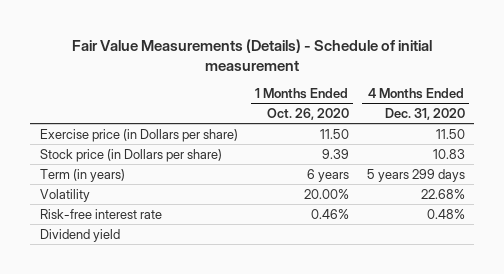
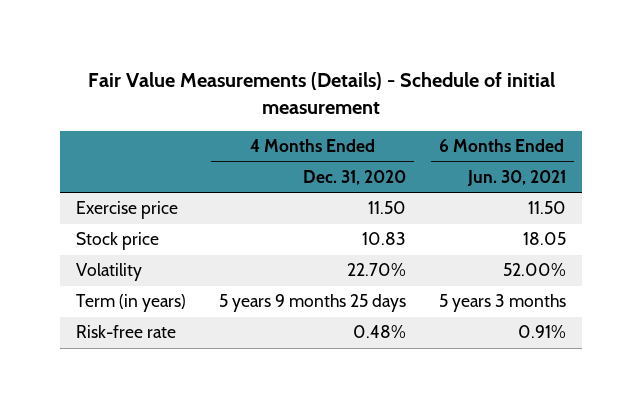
- | 1 Months Ended Oct. 26, 2020 | 4 Months Ended Dec. 31, 2020
+ | 4 Months Ended Dec. 31, 2020 | 6 Months Ended Jun. 30, 2021
- Exercise price (in Dollars per share) | 11.50 | 11.50
- Stock price (in Dollars per share) | 9.39 | 10.83
- Term (in years) | 6 years | 5 years 299 days
- Volatility | 20.00% | 22.68%
- Risk-free interest rate | 0.46% | 0.48%
- Dividend yield
+ Exercise price | 11.50 | 11.50
+ Stock price | 10.83 | 18.05
+ Volatility | 22.70% | 52.00%
+ Term (in years) | 5 years 9 months 25 days | 5 years 3 months
+ Risk-free rate | 0.48% | 0.91%

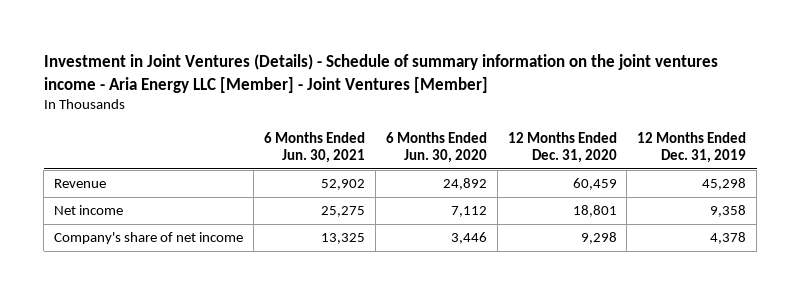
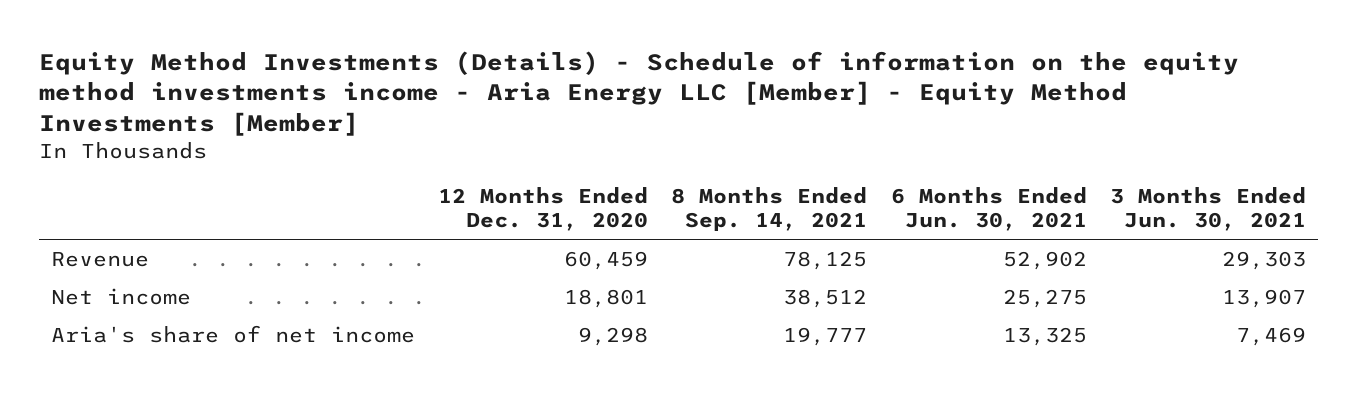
- Investment in Joint Ventures (Details) - Schedule of summary information on the joint ventures income - Aria Energy LLC [Member] - Joint Ventures [Member]
+ Equity Method Investments (Details) - Schedule of information on the equity method investments income - Aria Energy LLC [Member] - Equity Method Investments [Member]
- | 6 Months Ended Jun. 30, 2021 | 6 Months Ended Jun. 30, 2020 | 12 Months Ended Dec. 31, 2020 | 12 Months Ended Dec. 31, 2019
+ | 12 Months Ended Dec. 31, 2020 | 8 Months Ended Sep. 14, 2021 | 6 Months Ended Jun. 30, 2021 | 3 Months Ended Jun. 30, 2021
- Company's share of net income | 13,325 | 3,446 | 9,298 | 4,378
+ Aria's share of net income | 9,298 | 19,777 | 13,325 | 7,469

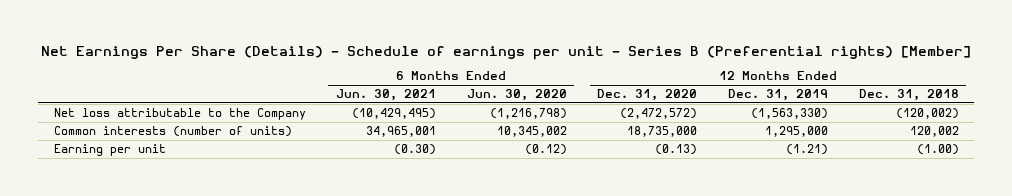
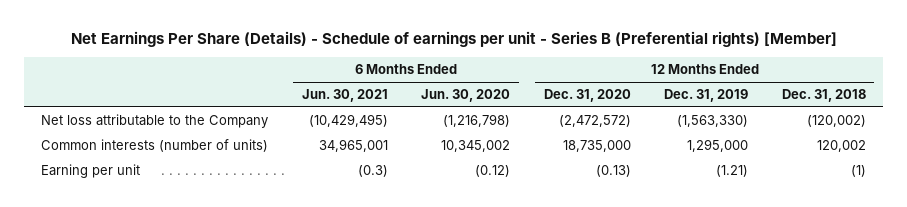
- Earning per unit | (0.30) | (0.12) | (0.13) | (1.21) | (1.00)
+ Earning per unit | (0.3) | (0.12) | (0.13) | (1.21) | (1)

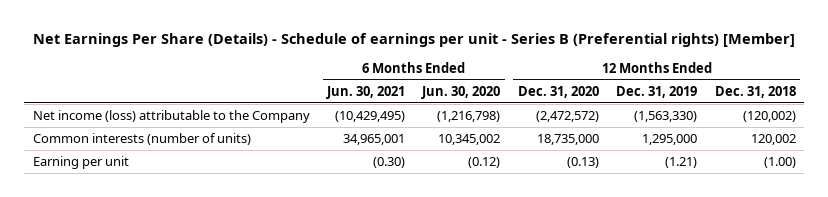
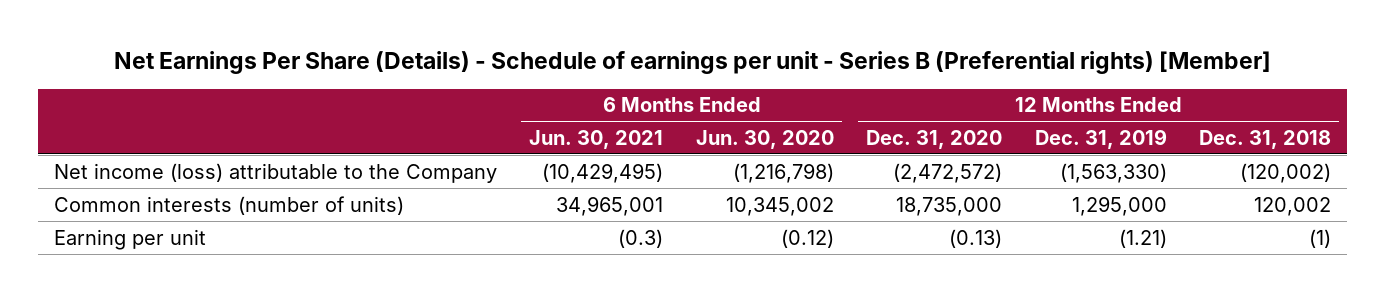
- Earning per unit | (0.30) | (0.12) | (0.13) | (1.21) | (1.00)
+ Earning per unit | (0.3) | (0.12) | (0.13) | (1.21) | (1)

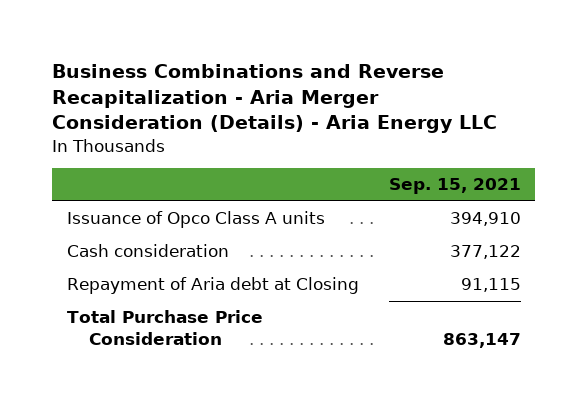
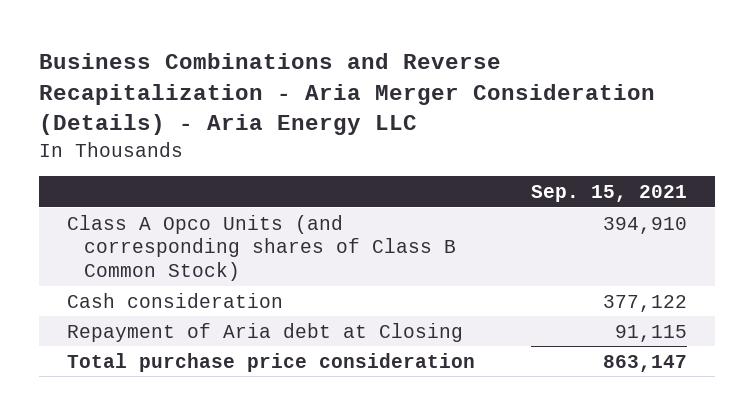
- Issuance of Opco Class A units | 394,910
+ Class A Opco Units (and corresponding shares of Class B Common Stock) | 394,910
- Total Purchase Price Consideration | 863,147
+ Total purchase price consideration | 863,147

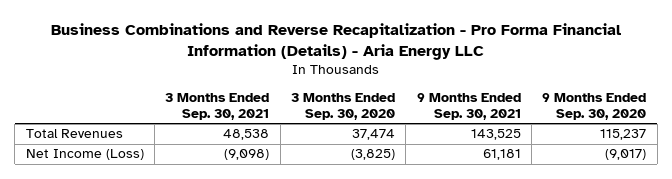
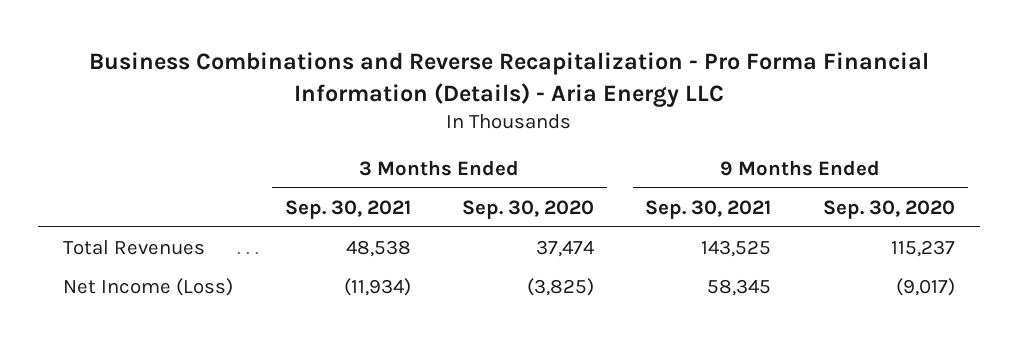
- Net Income (Loss) | (9,098) | (3,825) | 61,181 | (9,017)
+ Net Income (Loss) | (11,934) | (3,825) | 58,345 | (9,017)

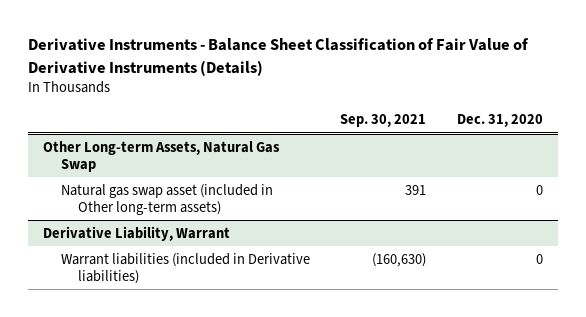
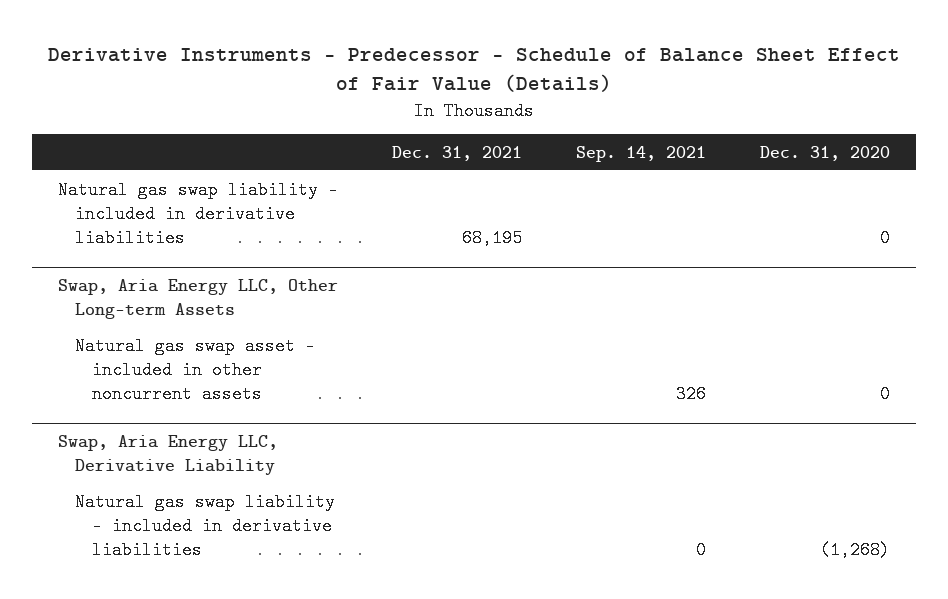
- Derivative Instruments - Balance Sheet Classification of Fair Value of Derivative Instruments (Details)
+ Derivative Instruments - Predecessor - Schedule of Balance Sheet Effect of Fair Value (Details)
- | Sep. 30, 2021 | Dec. 31, 2020
+ | Dec. 31, 2021 | Sep. 14, 2021 | Dec. 31, 2020
- Other Long-term Assets, Natural Gas Swap
- Natural gas swap asset (included in Other long-term assets) | 391 | 0
- Derivative Liability, Warrant
- Warrant liabilities (included in Derivative liabilities) | (160,630) | 0
+ Natural gas swap liability - included in derivative liabilities | 68,195 | | 0
+ Swap, Aria Energy LLC, Other Long-term Assets
+ Natural gas swap asset - included in other noncurrent assets | | 326 | 0
+ Swap, Aria Energy LLC, Derivative Liability
+ Natural gas swap liability - included in derivative liabilities | | 0 | (1,268)

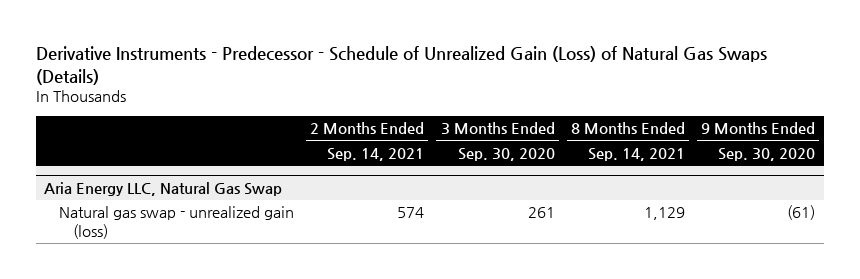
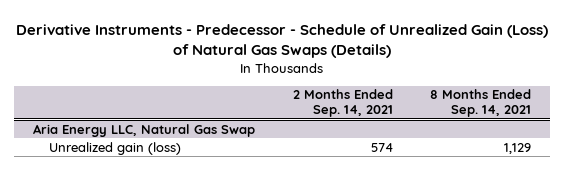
- | 2 Months Ended Sep. 14, 2021 | 3 Months Ended Sep. 30, 2020 | 8 Months Ended Sep. 14, 2021 | 9 Months Ended Sep. 30, 2020
+ | 2 Months Ended Sep. 14, 2021 | 8 Months Ended Sep. 14, 2021
@ Aria Energy LLC, Natural Gas Swap
- Natural gas swap - unrealized gain (loss) | 574 | 261 | 1,129 | (61)
+ Unrealized gain (loss) | 574 | 1,129

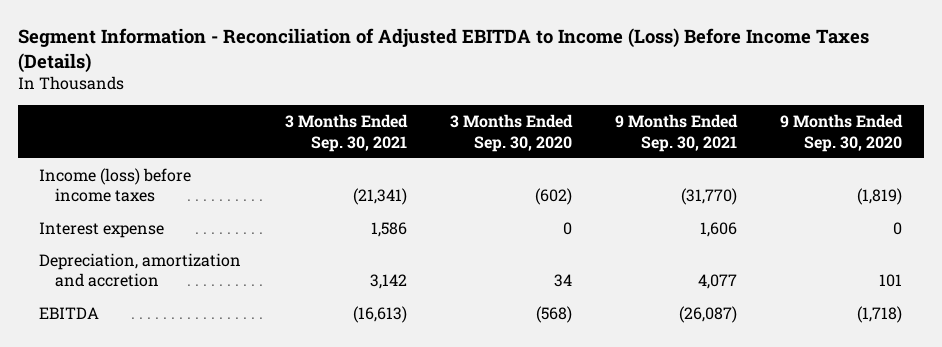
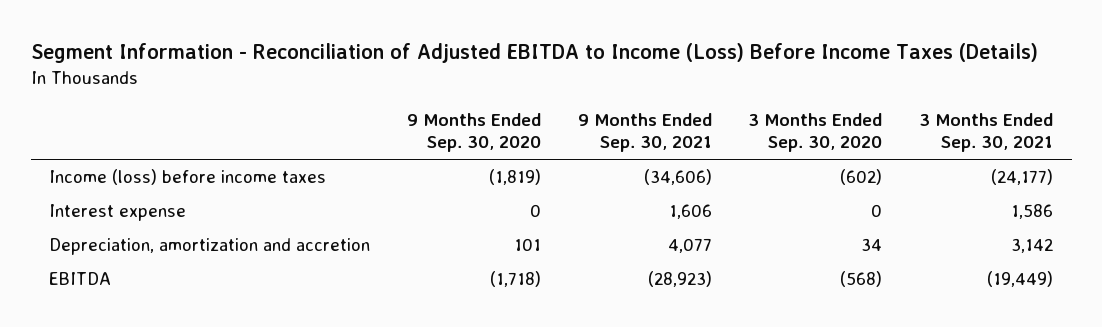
- | 3 Months Ended Sep. 30, 2021 | 3 Months Ended Sep. 30, 2020 | 9 Months Ended Sep. 30, 2021 | 9 Months Ended Sep. 30, 2020
+ | 9 Months Ended Sep. 30, 2020 | 9 Months Ended Sep. 30, 2021 | 3 Months Ended Sep. 30, 2020 | 3 Months Ended Sep. 30, 2021
- Income (loss) before income taxes | (21,341) | (602) | (31,770) | (1,819)
+ Income (loss) before income taxes | (1,819) | (34,606) | (602) | (24,177)
- EBITDA | (16,613) | (568) | (26,087) | (1,718)
+ EBITDA | (1,718) | (28,923) | (568) | (19,449)

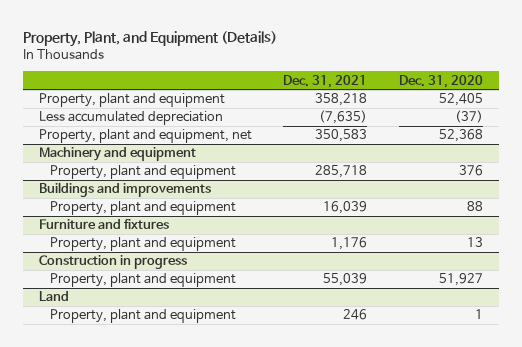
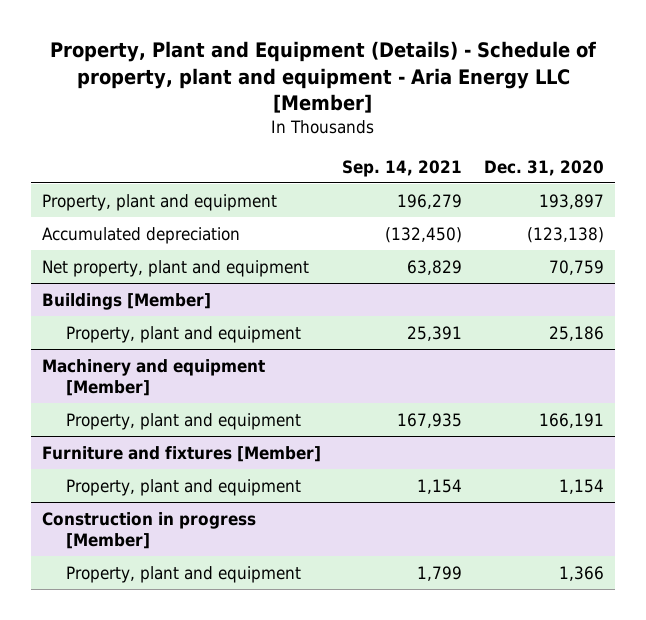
- Property, Plant, and Equipment (Details)
+ Property, Plant and Equipment (Details) - Schedule of property, plant and equipment - Aria Energy LLC [Member]
- | Dec. 31, 2021 | Dec. 31, 2020
+ | Sep. 14, 2021 | Dec. 31, 2020
- Property, plant and equipment | 358,218 | 52,405
- Less accumulated depreciation | (7,635) | (37)
- Property, plant and equipment, net | 350,583 | 52,368
- Machinery and equipment
- Property, plant and equipment | 285,718 | 376
- Buildings and improvements
- Property, plant and equipment | 16,039 | 88
- Furniture and fixtures
- Property, plant and equipment | 1,176 | 13
- Construction in progress
- Property, plant and equipment | 55,039 | 51,927
- Land
- Property, plant and equipment | 246 | 1
+ Property, plant and equipment | 196,279 | 193,897
+ Accumulated depreciation | (132,450) | (123,138)
+ Net property, plant and equipment | 63,829 | 70,759
+ Buildings [Member]
+ Property, plant and equipment | 25,391 | 25,186
+ Machinery and equipment [Member]
+ Property, plant and equipment | 167,935 | 166,191
+ Furniture and fixtures [Member]
+ Property, plant and equipment | 1,154 | 1,154
+ Construction in progress [Member]
+ Property, plant and equipment | 1,799 | 1,366

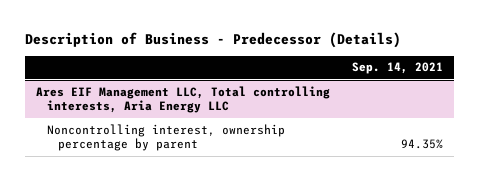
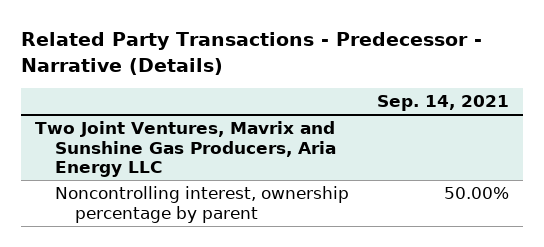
- Description of Business - Predecessor (Details)
+ Related Party Transactions - Predecessor - Narrative (Details)
- Ares EIF Management LLC, Total controlling interests, Aria Energy LLC
- Noncontrolling interest, ownership percentage by parent | 94.35%
+ Two Joint Ventures, Mavrix and Sunshine Gas Producers, Aria Energy LLC
+ Noncontrolling interest, ownership percentage by parent | 50.00%

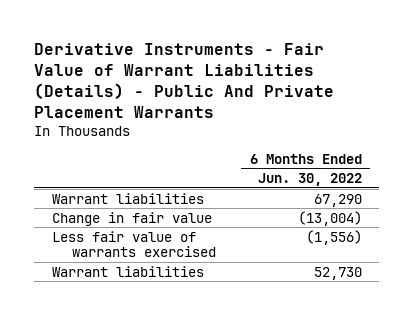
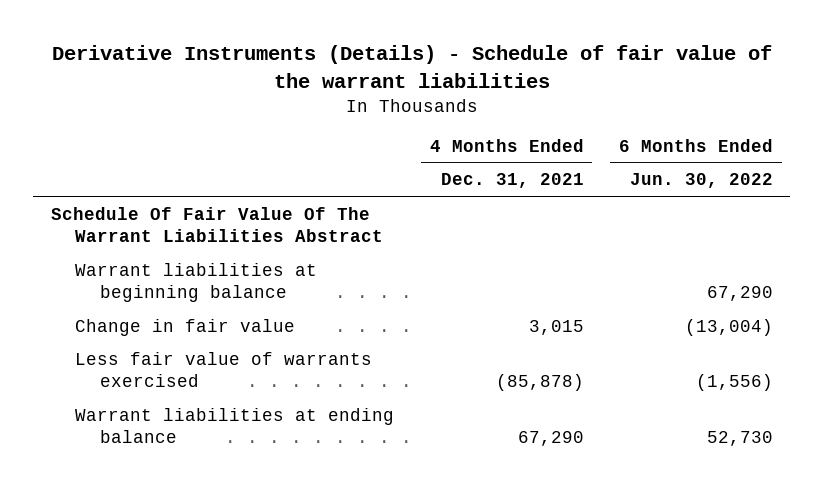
- Derivative Instruments - Fair Value of Warrant Liabilities (Details) - Public And Private Placement Warrants
+ Derivative Instruments (Details) - Schedule of fair value of the warrant liabilities
- | 6 Months Ended Jun. 30, 2022
+ | 4 Months Ended Dec. 31, 2021 | 6 Months Ended Jun. 30, 2022
- Warrant liabilities | 67,290
+ Schedule Of Fair Value Of The Warrant Liabilities Abstract
+ Warrant liabilities at beginning balance | | 67,290
- Warrant liabilities | 52,730
+ Warrant liabilities at ending balance | 67,290 | 52,730

